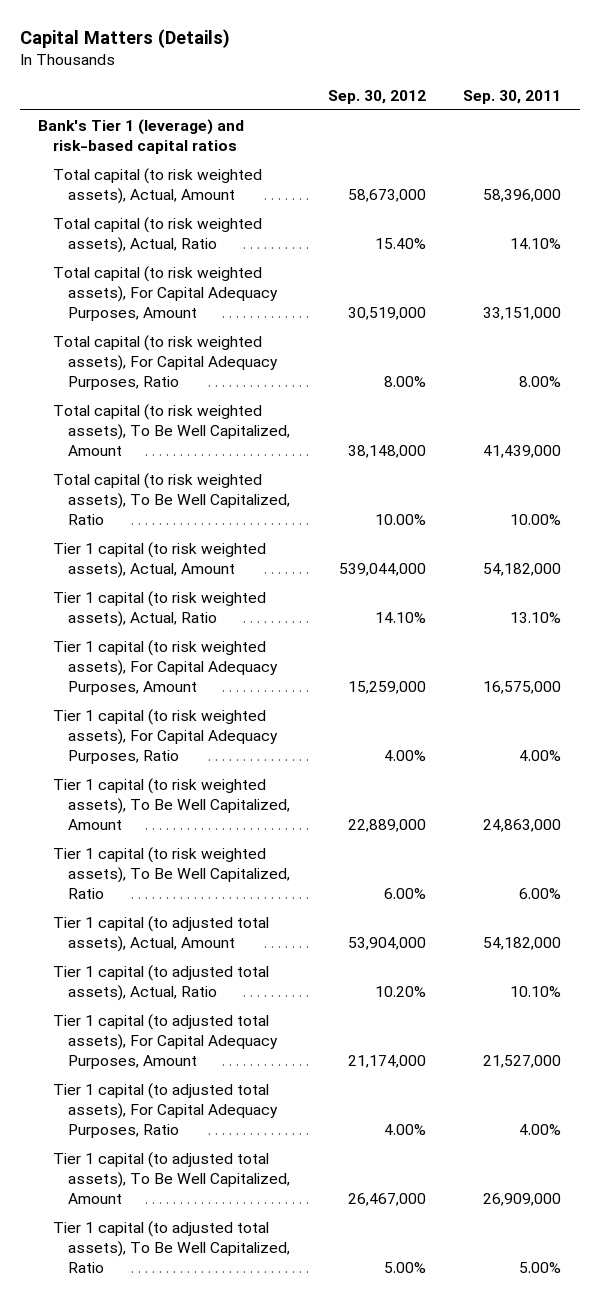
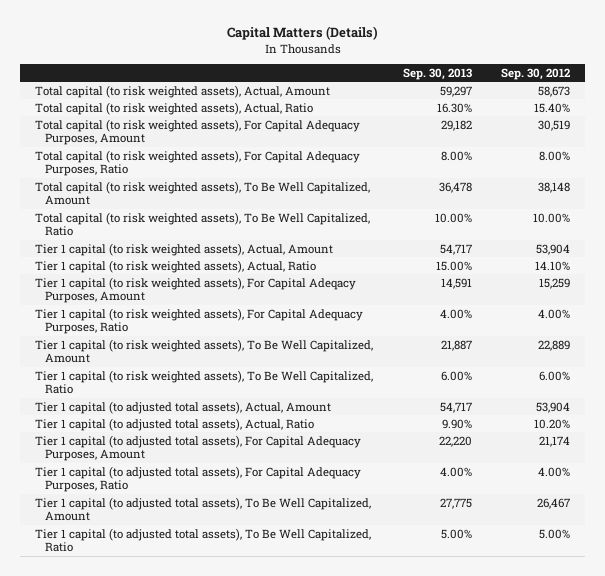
- | Sep. 30, 2012 | Sep. 30, 2011
+ | Sep. 30, 2013 | Sep. 30, 2012
- Bank's Tier 1 (leverage) and risk-based capital ratios
- Total capital (to risk weighted assets), Actual, Amount | 58,673,000 | 58,396,000
+ Total capital (to risk weighted assets), Actual, Amount | 59,297 | 58,673
- Total capital (to risk weighted assets), For Capital Adequacy Purposes, Amount | 30,519,000 | 33,151,000
+ Total capital (to risk weighted assets), For Capital Adequacy Purposes, Amount | 29,182 | 30,519
- Total capital (to risk weighted assets), To Be Well Capitalized, Amount | 38,148,000 | 41,439,000
+ Total capital (to risk weighted assets), To Be Well Capitalized, Amount | 36,478 | 38,148
- Tier 1 capital (to risk weighted assets), Actual, Amount | 539,044,000 | 54,182,000
+ Tier 1 capital (to risk weighted assets), Actual, Amount | 54,717 | 53,904
- Tier 1 capital (to risk weighted assets), For Capital Adequacy Purposes, Amount | 15,259,000 | 16,575,000
+ Tier 1 capital (to risk weighted assets), For Capital Adeqacy Purposes, Amount | 14,591 | 15,259
- Tier 1 capital (to risk weighted assets), To Be Well Capitalized, Amount | 22,889,000 | 24,863,000
+ Tier 1 capital (to risk weighted assets), To Be Well Capitalized, Amount | 21,887 | 22,889
- Tier 1 capital (to adjusted total assets), Actual, Amount | 53,904,000 | 54,182,000
+ Tier 1 capital (to adjusted total assets), Actual, Amount | 54,717 | 53,904
- Tier 1 capital (to adjusted total assets), For Capital Adequacy Purposes, Amount | 21,174,000 | 21,527,000
+ Tier 1 capital (to adjusted total assets), For Capital Adequacy Purposes, Amount | 22,220 | 21,174
- Tier 1 capital (to adjusted total assets), To Be Well Capitalized, Amount | 26,467,000 | 26,909,000
+ Tier 1 capital (to adjusted total assets), To Be Well Capitalized, Amount | 27,775 | 26,467

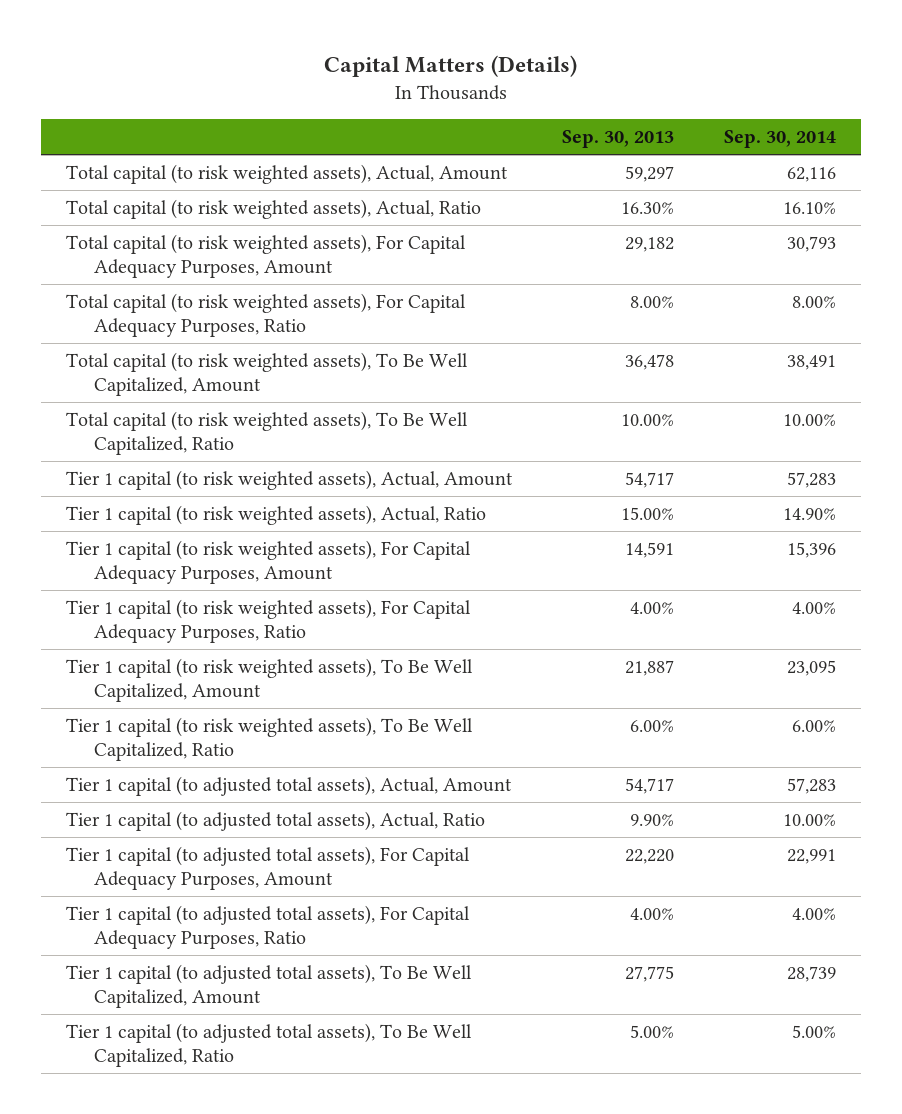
- | Sep. 30, 2013 | Sep. 30, 2012
+ | Sep. 30, 2013 | Sep. 30, 2014
- Tier 1 capital (to risk weighted assets), For Capital Adeqacy Purposes, Amount | 14,591 | 15,259
+ Tier 1 capital (to risk weighted assets), For Capital Adequacy Purposes, Amount | 14,591 | 15,396

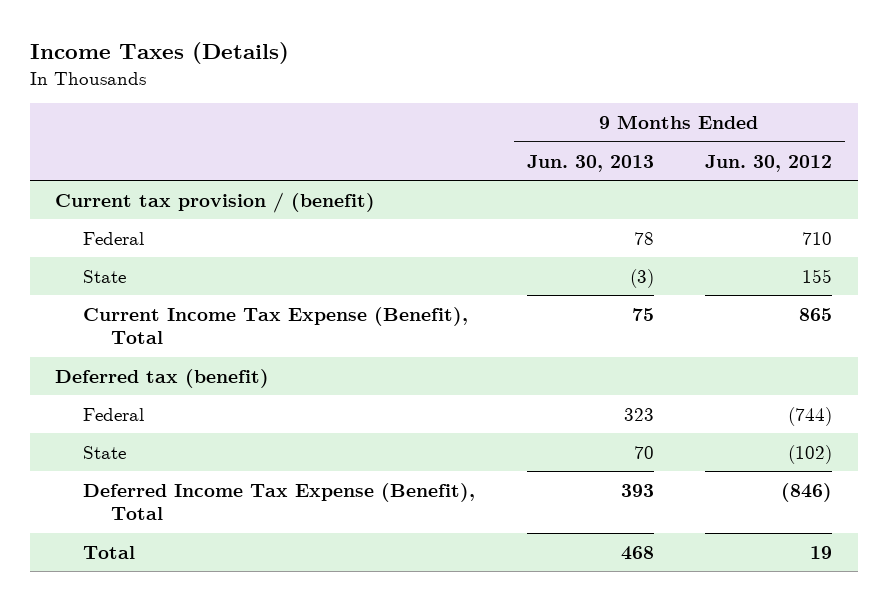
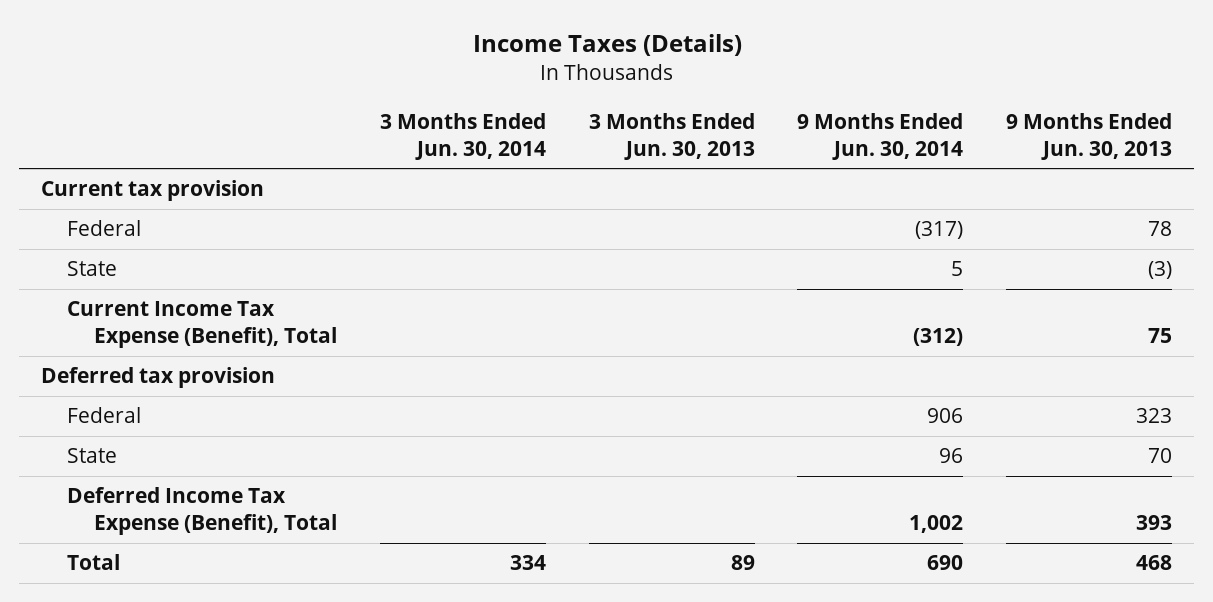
- | 9 Months Ended Jun. 30, 2013 | 9 Months Ended Jun. 30, 2012
+ | 3 Months Ended Jun. 30, 2014 | 3 Months Ended Jun. 30, 2013 | 9 Months Ended Jun. 30, 2014 | 9 Months Ended Jun. 30, 2013
- Current tax provision / (benefit)
+ Current tax provision
- Deferred tax (benefit)
+ Deferred tax provision

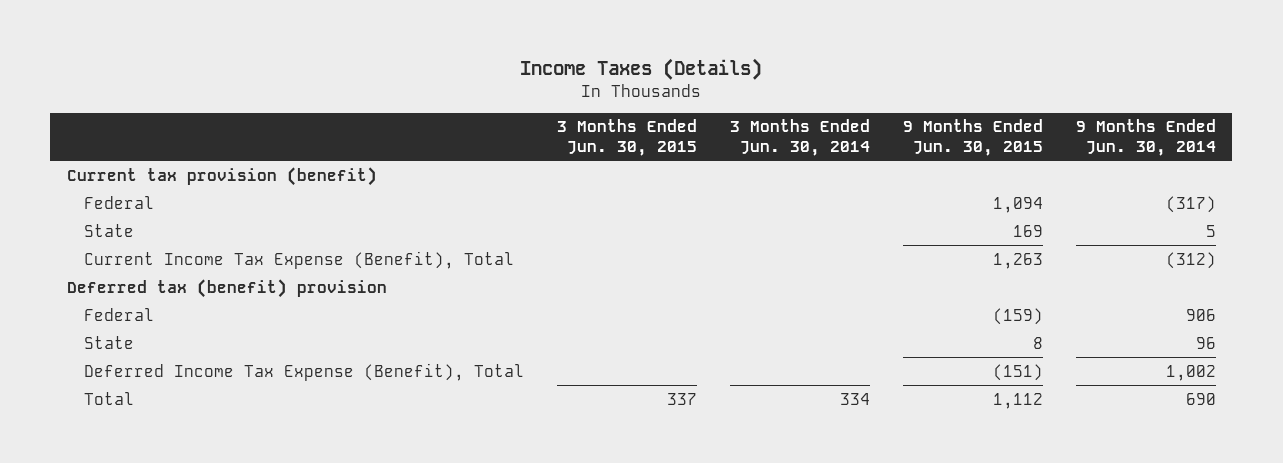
- | 3 Months Ended Jun. 30, 2014 | 3 Months Ended Jun. 30, 2013 | 9 Months Ended Jun. 30, 2014 | 9 Months Ended Jun. 30, 2013
+ | 3 Months Ended Jun. 30, 2015 | 3 Months Ended Jun. 30, 2014 | 9 Months Ended Jun. 30, 2015 | 9 Months Ended Jun. 30, 2014
- Current tax provision
+ Current tax provision (benefit)
- Deferred tax provision
+ Deferred tax (benefit) provision

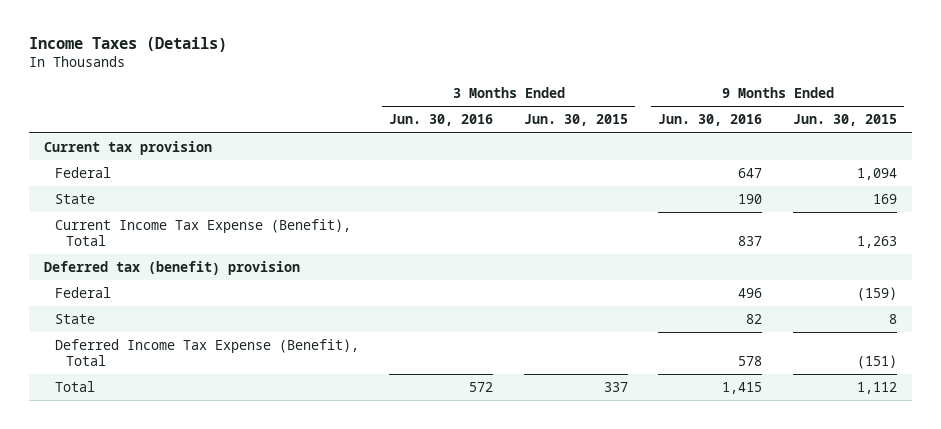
- | 3 Months Ended Jun. 30, 2015 | 3 Months Ended Jun. 30, 2014 | 9 Months Ended Jun. 30, 2015 | 9 Months Ended Jun. 30, 2014
+ | 3 Months Ended Jun. 30, 2016 | 3 Months Ended Jun. 30, 2015 | 9 Months Ended Jun. 30, 2016 | 9 Months Ended Jun. 30, 2015
- Current tax provision (benefit)
+ Current tax provision

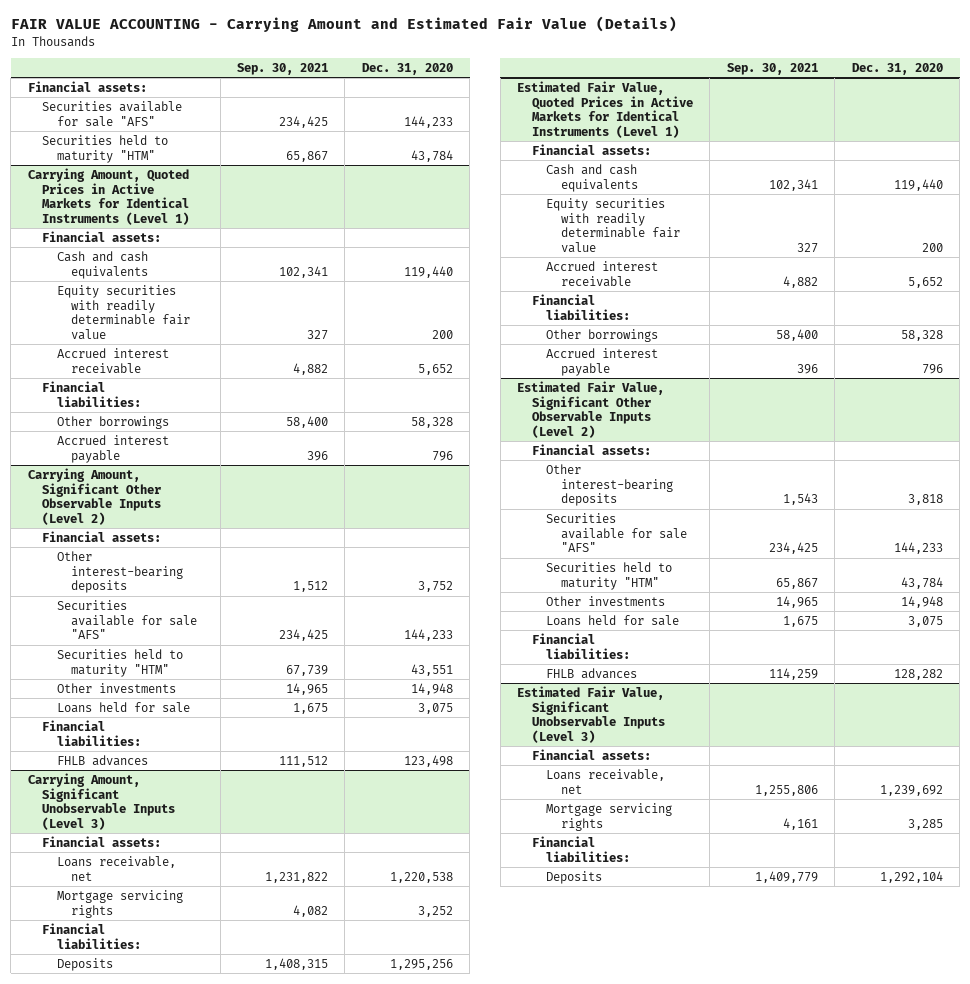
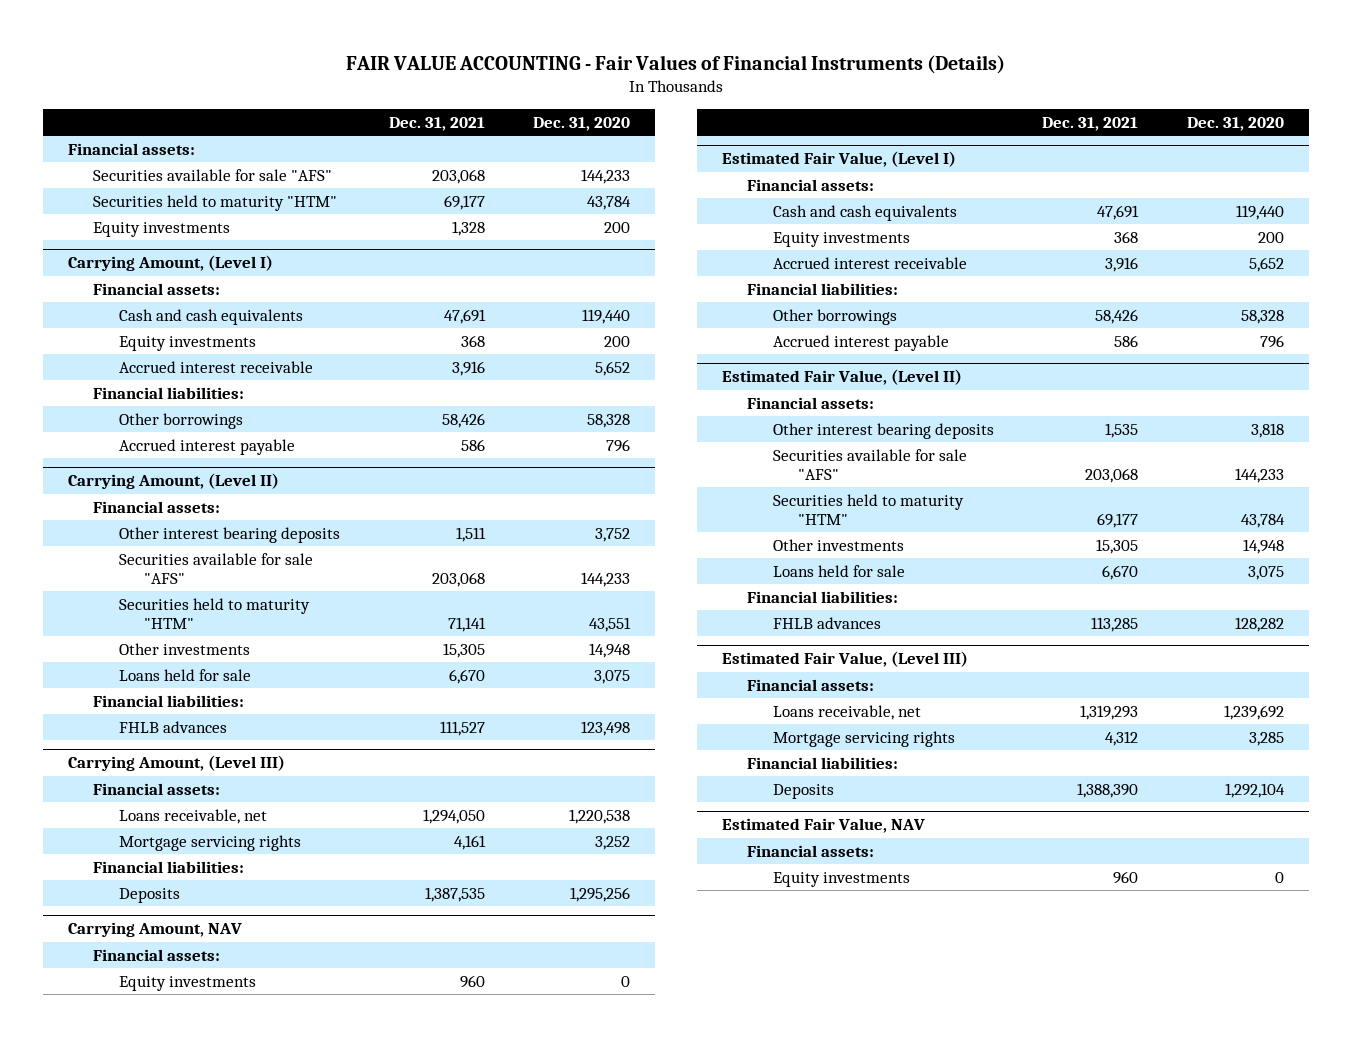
- FAIR VALUE ACCOUNTING - Carrying Amount and Estimated Fair Value (Details)
+ FAIR VALUE ACCOUNTING - Fair Values of Financial Instruments (Details)
- | Sep. 30, 2021 | Dec. 31, 2020
+ | Dec. 31, 2021 | Dec. 31, 2020
- Carrying Amount, Quoted Prices in Active Markets for Identical Instruments (Level 1)
+ Equity investments | 1,328 | 200
+ Carrying Amount, (Level I)
- Equity securities with readily determinable fair value | 327 | 200
+ Equity investments | 368 | 200
- Carrying Amount, Significant Other Observable Inputs (Level 2)
+ Carrying Amount, (Level II)
- Other interest-bearing deposits | 1,512 | 3,752
+ Other interest bearing deposits | 1,511 | 3,752
- Carrying Amount, Significant Unobservable Inputs (Level 3)
+ Carrying Amount, (Level III)
- Estimated Fair Value, Quoted Prices in Active Markets for Identical Instruments (Level 1)
+ Carrying Amount, NAV
+ Equity investments | 960 | 0
+ Estimated Fair Value, (Level I)
+ Financial assets:
- Equity securities with readily determinable fair value | 327 | 200
+ Equity investments | 368 | 200
- Estimated Fair Value, Significant Other Observable Inputs (Level 2)
+ Estimated Fair Value, (Level II)
- Other interest-bearing deposits | 1,543 | 3,818
+ Other interest bearing deposits | 1,535 | 3,818
- Estimated Fair Value, Significant Unobservable Inputs (Level 3)
+ Estimated Fair Value, (Level III)
+ Estimated Fair Value, NAV
+ Financial assets:
+ Equity investments | 960 | 0

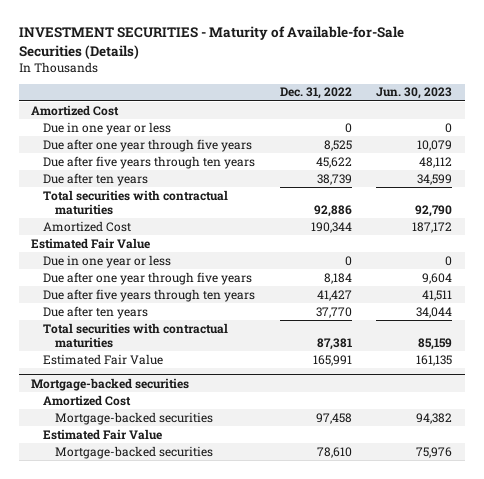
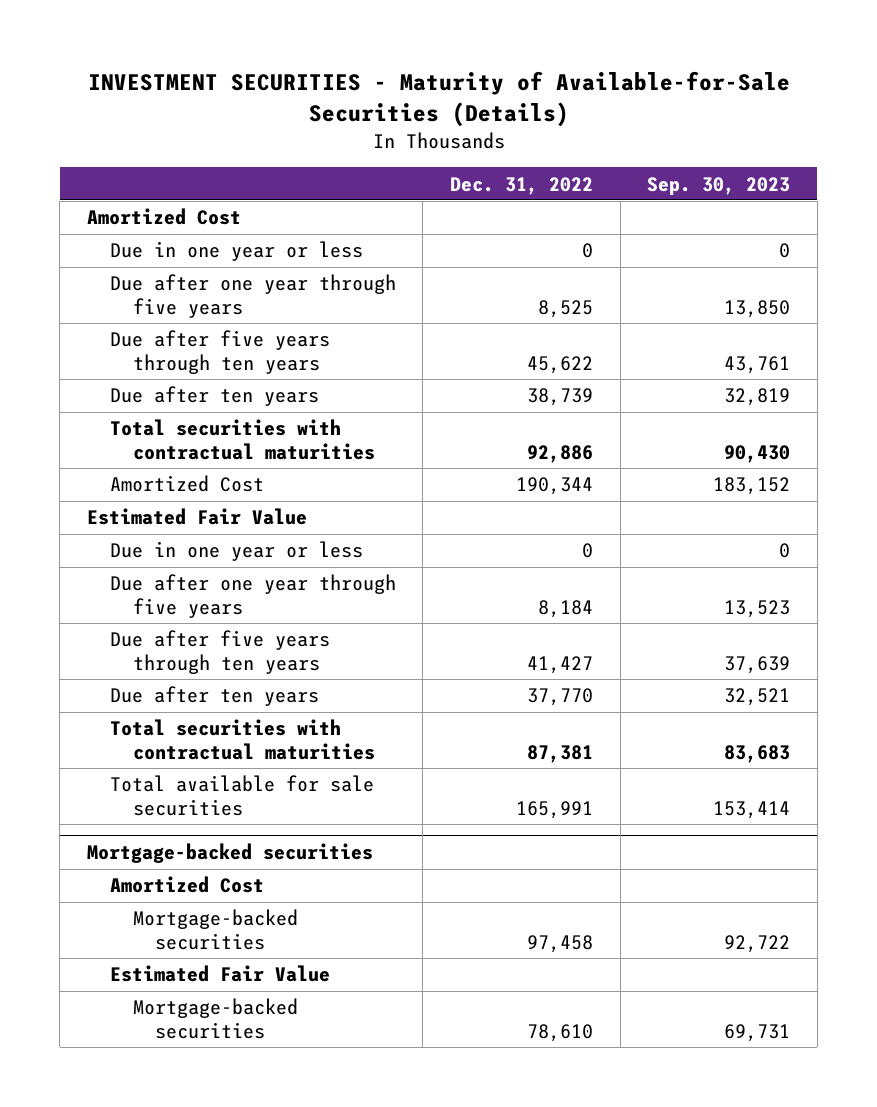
- | Dec. 31, 2022 | Jun. 30, 2023
+ | Dec. 31, 2022 | Sep. 30, 2023
- Estimated Fair Value | 165,991 | 161,135
+ Total available for sale securities | 165,991 | 153,414

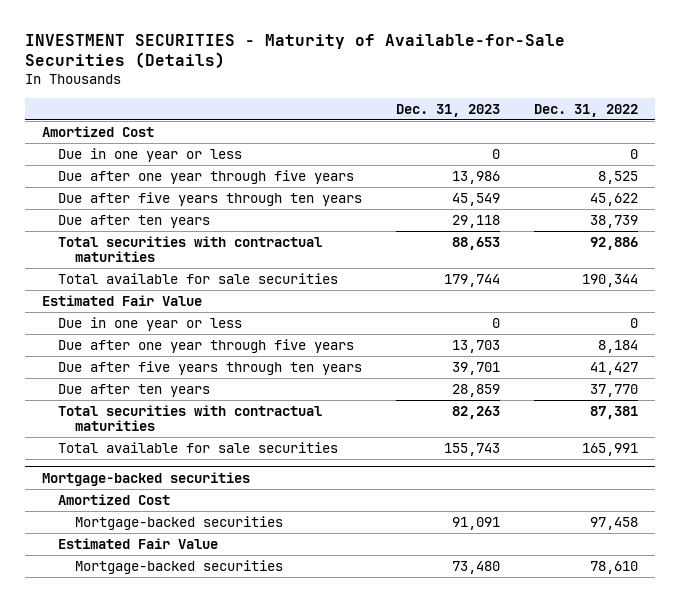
- | Dec. 31, 2022 | Sep. 30, 2023
+ | Dec. 31, 2023 | Dec. 31, 2022
- Amortized Cost | 190,344 | 183,152
+ Total available for sale securities | 179,744 | 190,344

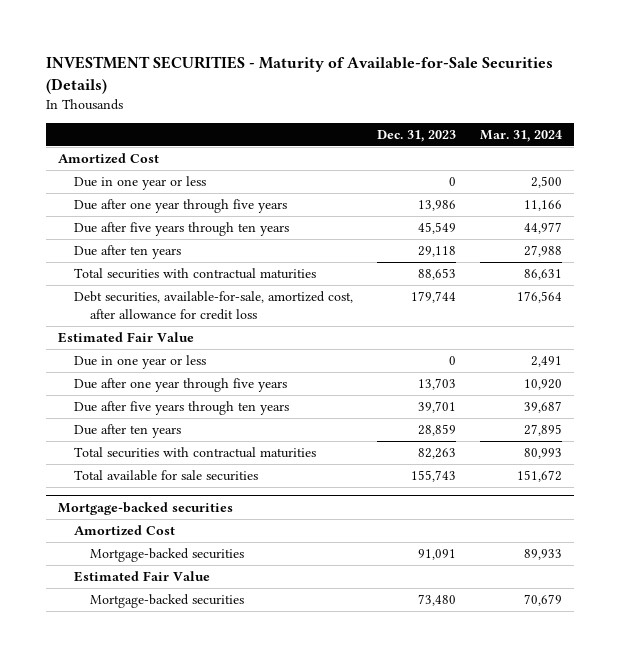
- | Dec. 31, 2023 | Dec. 31, 2022
+ | Dec. 31, 2023 | Mar. 31, 2024
- Total available for sale securities | 179,744 | 190,344
+ Debt securities, available-for-sale, amortized cost, after allowance for credit loss | 179,744 | 176,564

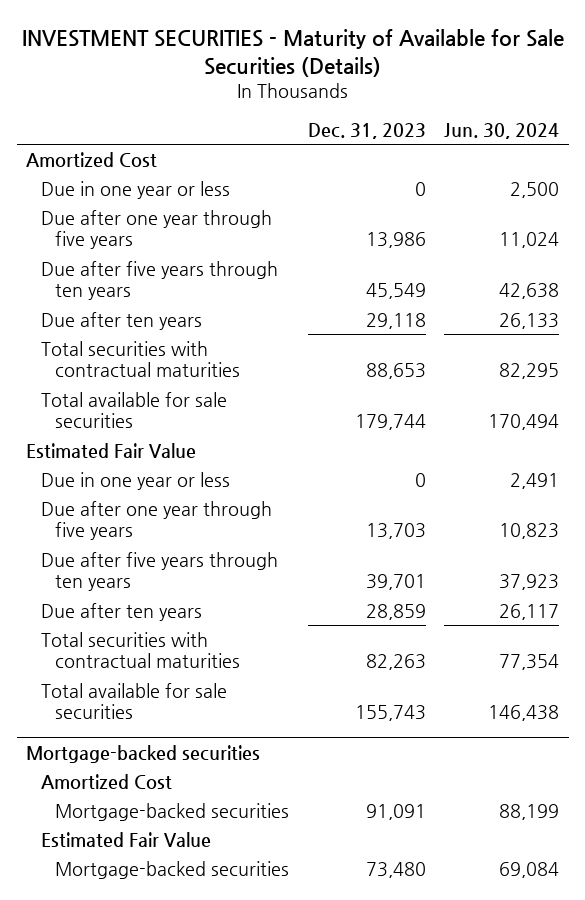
- INVESTMENT SECURITIES - Maturity of Available-for-Sale Securities (Details)
+ INVESTMENT SECURITIES - Maturity of Available for Sale Securities (Details)
- | Dec. 31, 2023 | Mar. 31, 2024
+ | Dec. 31, 2023 | Jun. 30, 2024
- Debt securities, available-for-sale, amortized cost, after allowance for credit loss | 179,744 | 176,564
+ Total available for sale securities | 179,744 | 170,494

